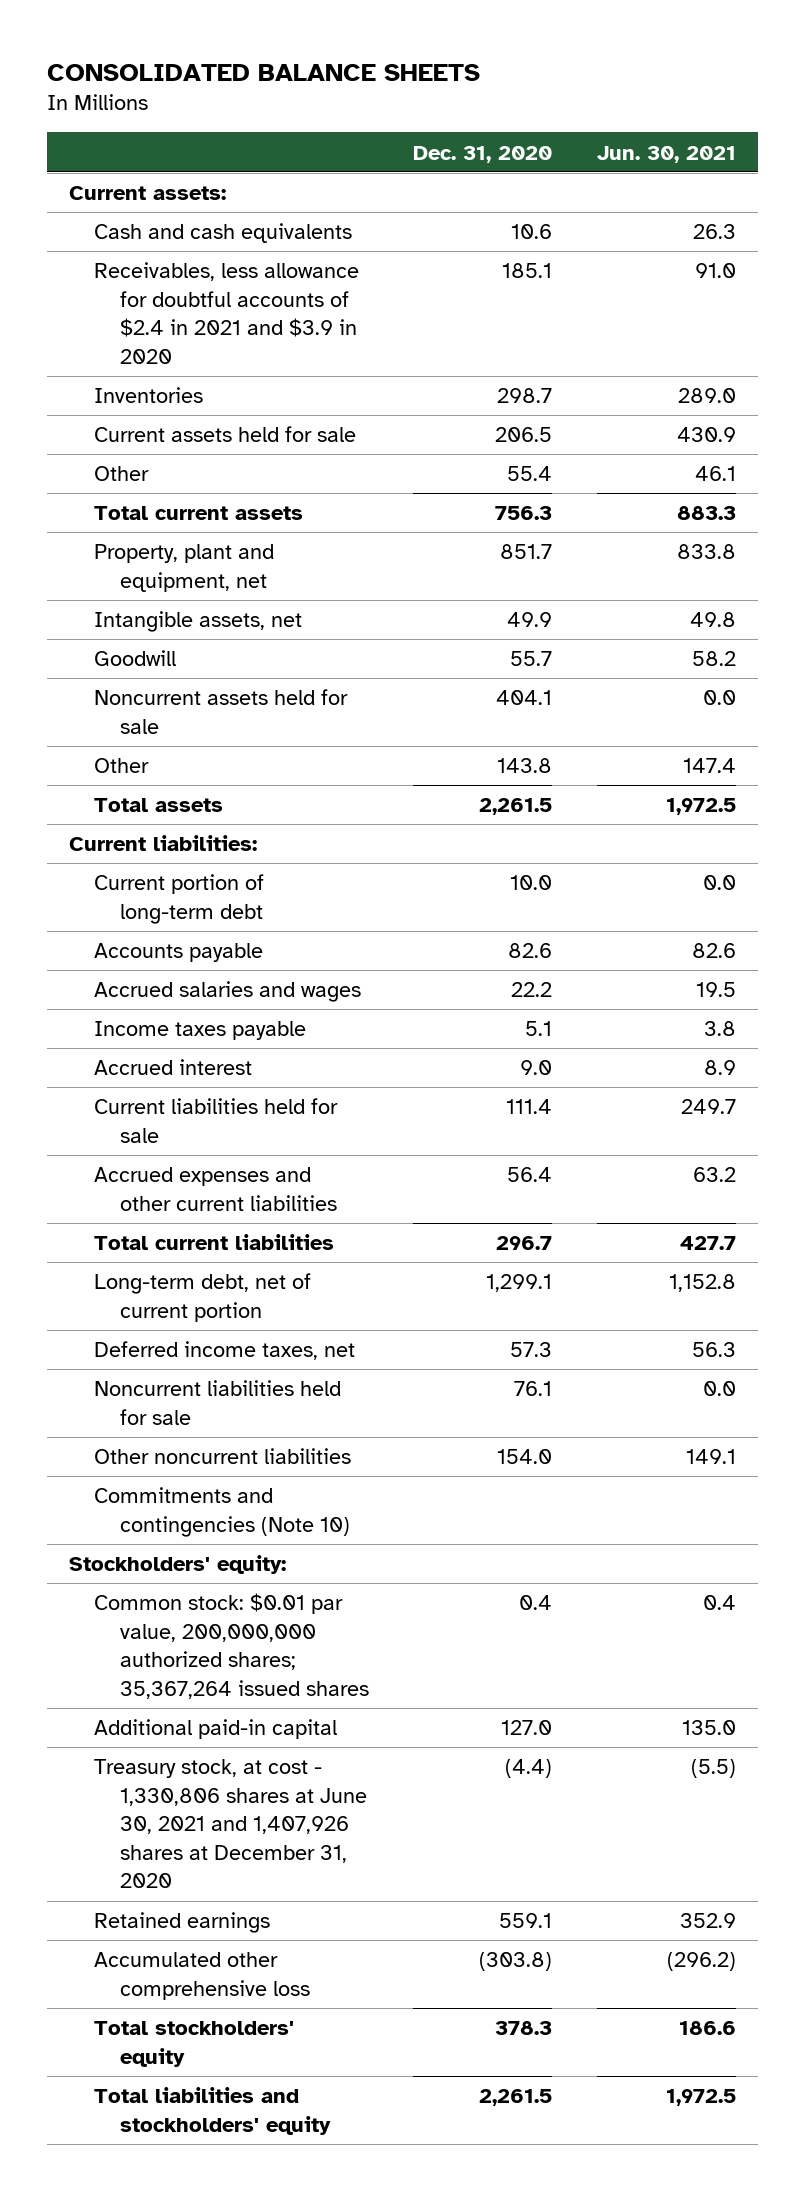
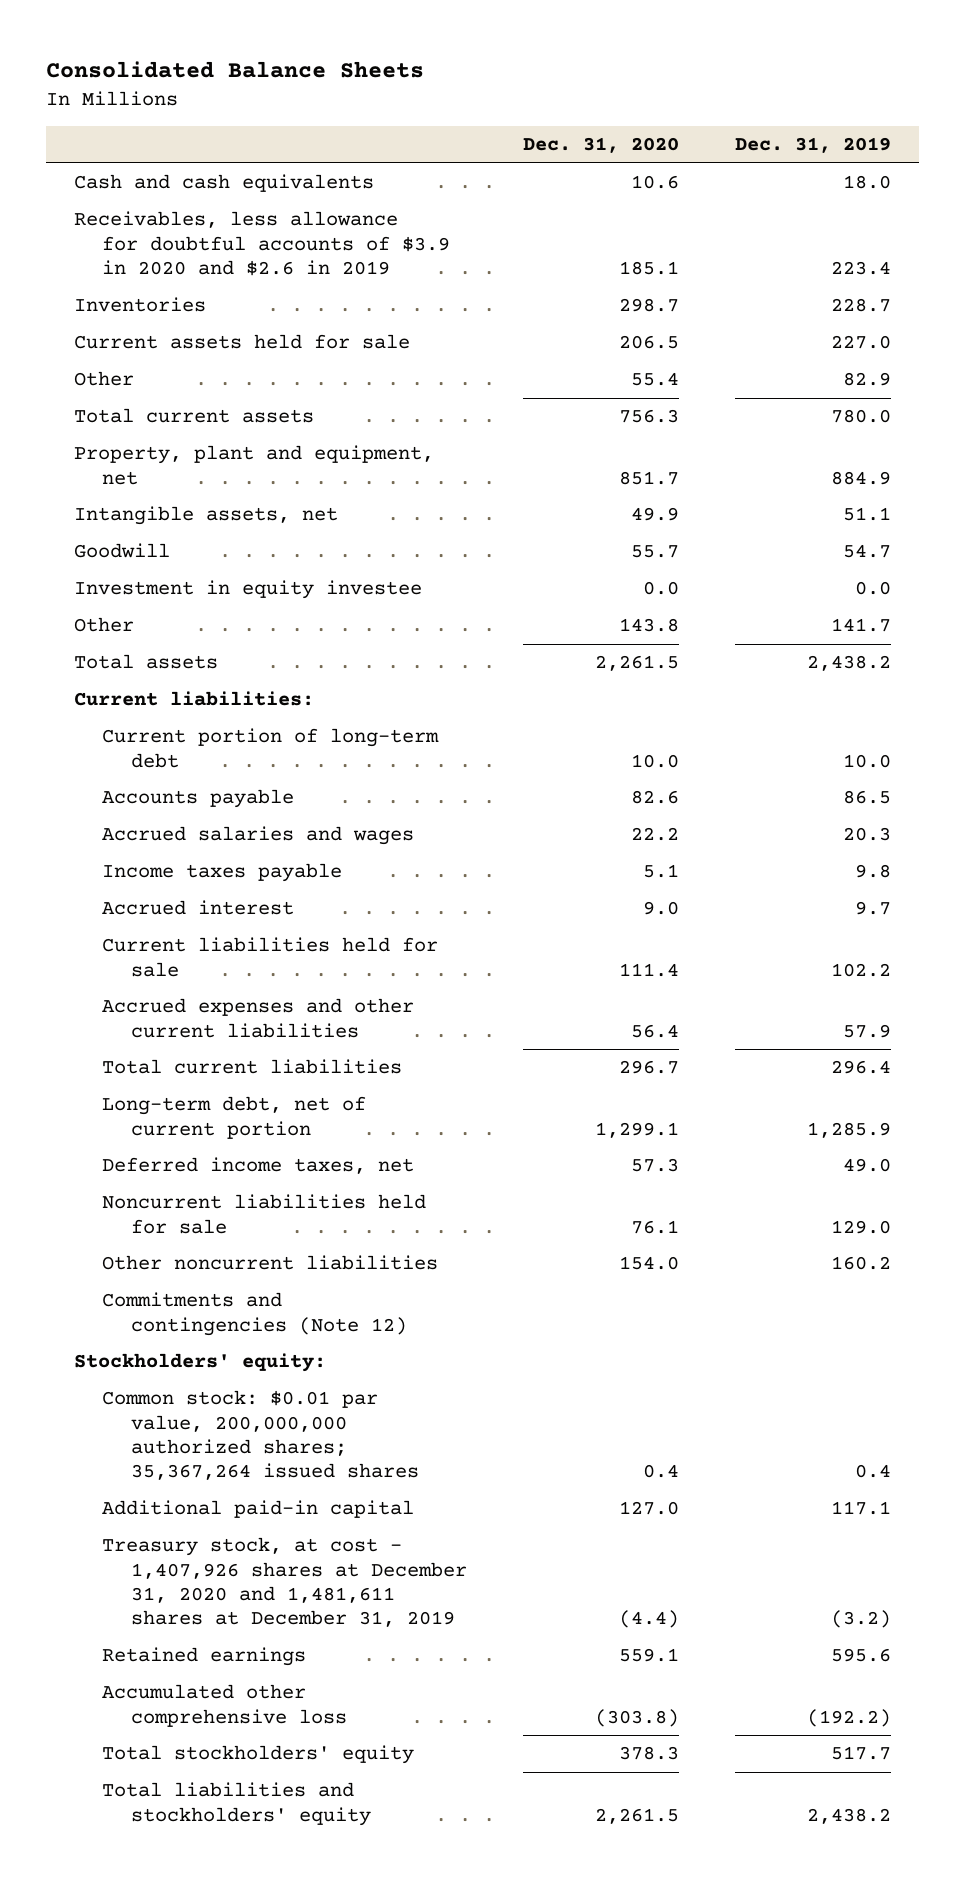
- CONSOLIDATED BALANCE SHEETS
+ Consolidated Balance Sheets
- | Dec. 31, 2020 | Jun. 30, 2021
+ | Dec. 31, 2020 | Dec. 31, 2019
- Current assets:
- Receivables, less allowance for doubtful accounts of $2.4 in 2021 and $3.9 in 2020 | 185.1 | 91.0
+ Receivables, less allowance for doubtful accounts of $3.9 in 2020 and $2.6 in 2019 | 185.1 | 223.4
- Noncurrent assets held for sale | 404.1 | 0.0
+ Investment in equity investee | 0.0 | 0.0
- Commitments and contingencies (Note 10)
+ Commitments and contingencies (Note 12)
- Treasury stock, at cost - 1,330,806 shares at June 30, 2021 and 1,407,926 shares at December 31, 2020 | (4.4) | (5.5)
+ Treasury stock, at cost - 1,407,926 shares at December 31, 2020 and 1,481,611 shares at December 31, 2019 | (4.4) | (3.2)

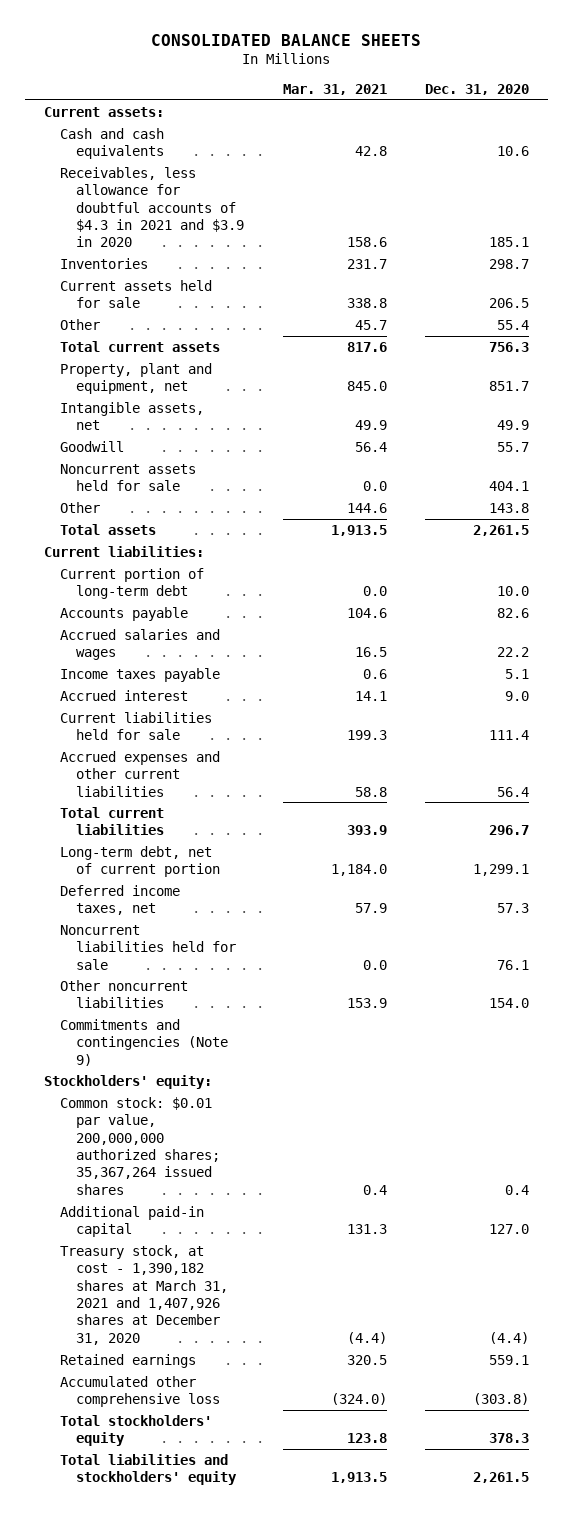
- Consolidated Balance Sheets
+ CONSOLIDATED BALANCE SHEETS
- | Dec. 31, 2020 | Dec. 31, 2019
+ | Mar. 31, 2021 | Dec. 31, 2020
+ Current assets:
- Receivables, less allowance for doubtful accounts of $3.9 in 2020 and $2.6 in 2019 | 185.1 | 223.4
+ Receivables, less allowance for doubtful accounts of $4.3 in 2021 and $3.9 in 2020 | 158.6 | 185.1
- Investment in equity investee | 0.0 | 0.0
+ Noncurrent assets held for sale | 0.0 | 404.1
- Commitments and contingencies (Note 12)
+ Commitments and contingencies (Note 9)
- Treasury stock, at cost - 1,407,926 shares at December 31, 2020 and 1,481,611 shares at December 31, 2019 | (4.4) | (3.2)
+ Treasury stock, at cost - 1,390,182 shares at March 31, 2021 and 1,407,926 shares at December 31, 2020 | (4.4) | (4.4)

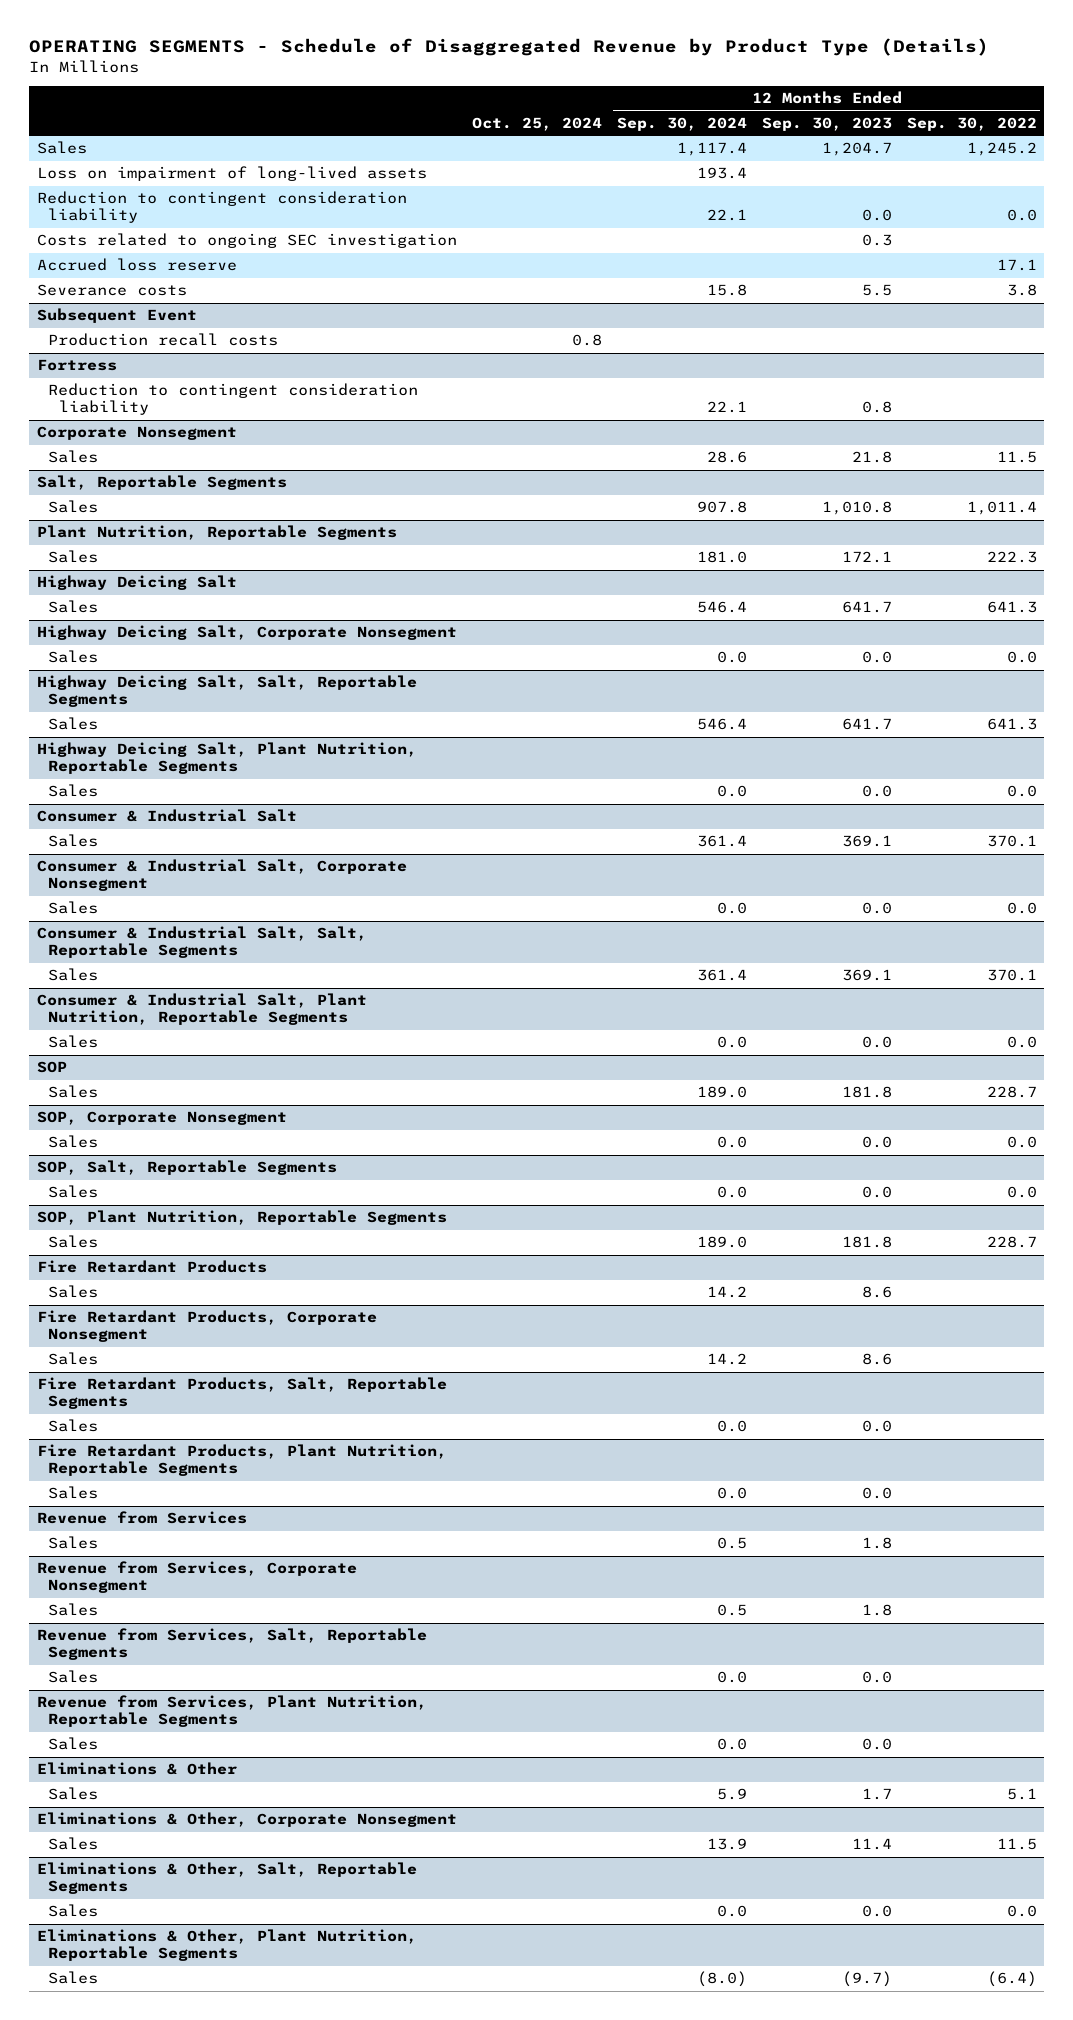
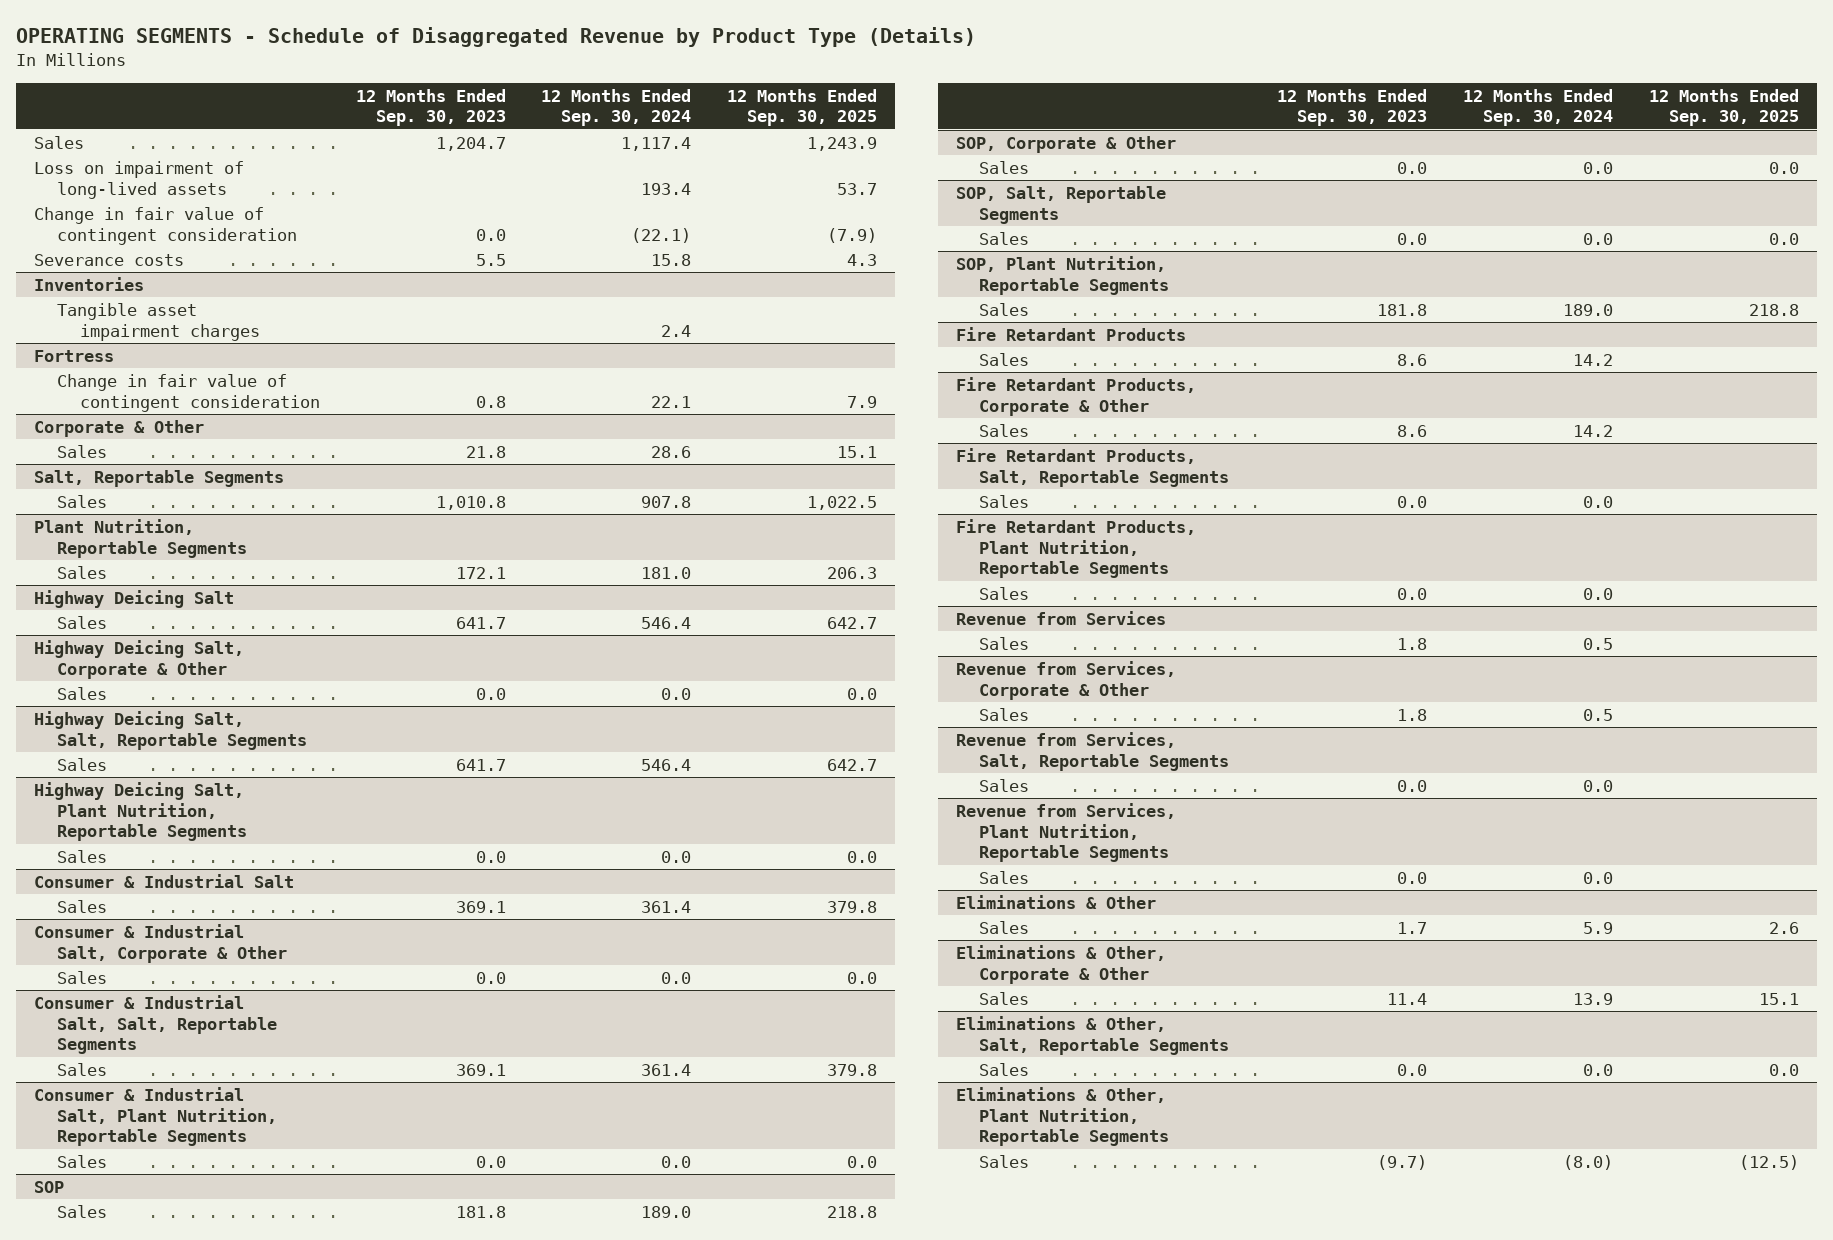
- | Oct. 25, 2024 | 12 Months Ended Sep. 30, 2024 | 12 Months Ended Sep. 30, 2023 | 12 Months Ended Sep. 30, 2022
+ | 12 Months Ended Sep. 30, 2023 | 12 Months Ended Sep. 30, 2024 | 12 Months Ended Sep. 30, 2025
- Reduction to contingent consideration liability | | 22.1 | 0.0 | 0.0
- Costs related to ongoing SEC investigation | | | 0.3 |
- Accrued loss reserve | | | | 17.1
+ Change in fair value of contingent consideration | 0.0 | (22.1) | (7.9)
- Subsequent Event
- Production recall costs | 0.8 | | |
+ Inventories
+ Tangible asset impairment charges | | 2.4 |
@ Fortress
- Reduction to contingent consideration liability | | 22.1 | 0.8 |
- Corporate Nonsegment
@ Fortress
+ Change in fair value of contingent consideration | 0.8 | 22.1 | 7.9
+ Corporate & Other
- Highway Deicing Salt, Corporate Nonsegment
+ Highway Deicing Salt, Corporate & Other
- Consumer & Industrial Salt, Corporate Nonsegment
+ Consumer & Industrial Salt, Corporate & Other
- SOP, Corporate Nonsegment
+ SOP, Corporate & Other
- Fire Retardant Products, Corporate Nonsegment
+ Fire Retardant Products, Corporate & Other
- Revenue from Services, Corporate Nonsegment
+ Revenue from Services, Corporate & Other
- Eliminations & Other, Corporate Nonsegment
+ Eliminations & Other, Corporate & Other

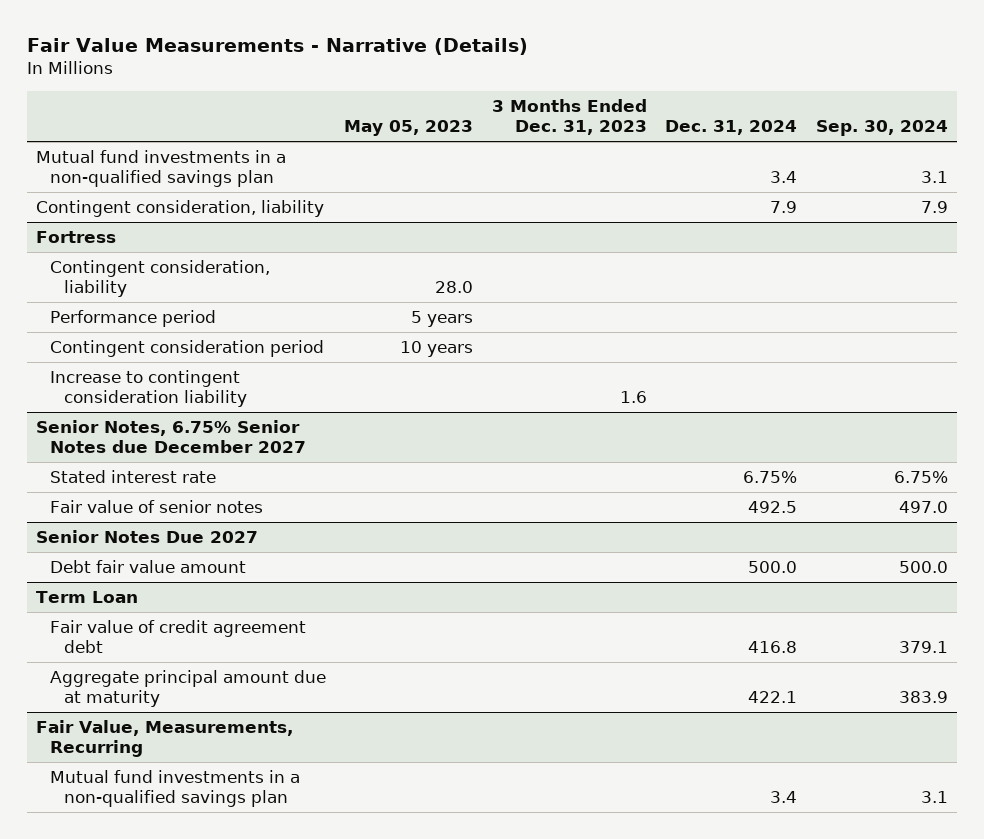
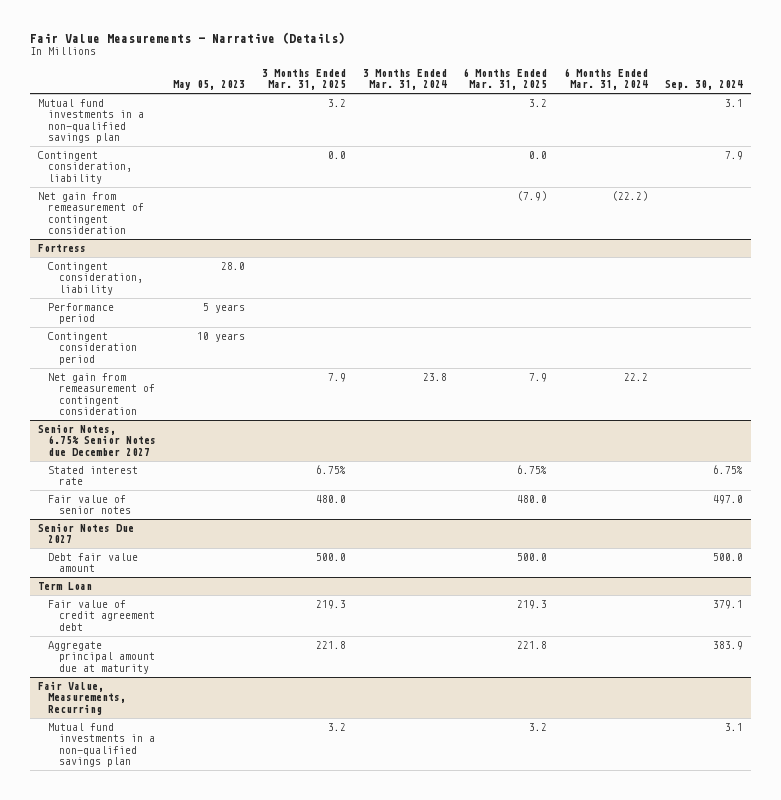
- | May 05, 2023 | 3 Months Ended Dec. 31, 2023 | Dec. 31, 2024 | Sep. 30, 2024
+ | May 05, 2023 | 3 Months Ended Mar. 31, 2025 | 3 Months Ended Mar. 31, 2024 | 6 Months Ended Mar. 31, 2025 | 6 Months Ended Mar. 31, 2024 | Sep. 30, 2024
+ Net gain from remeasurement of contingent consideration | | | | (7.9) | (22.2) |
@ Fortress
- Increase to contingent consideration liability | | 1.6 | |
+ Net gain from remeasurement of contingent consideration | | 7.9 | 23.8 | 7.9 | 22.2 |

